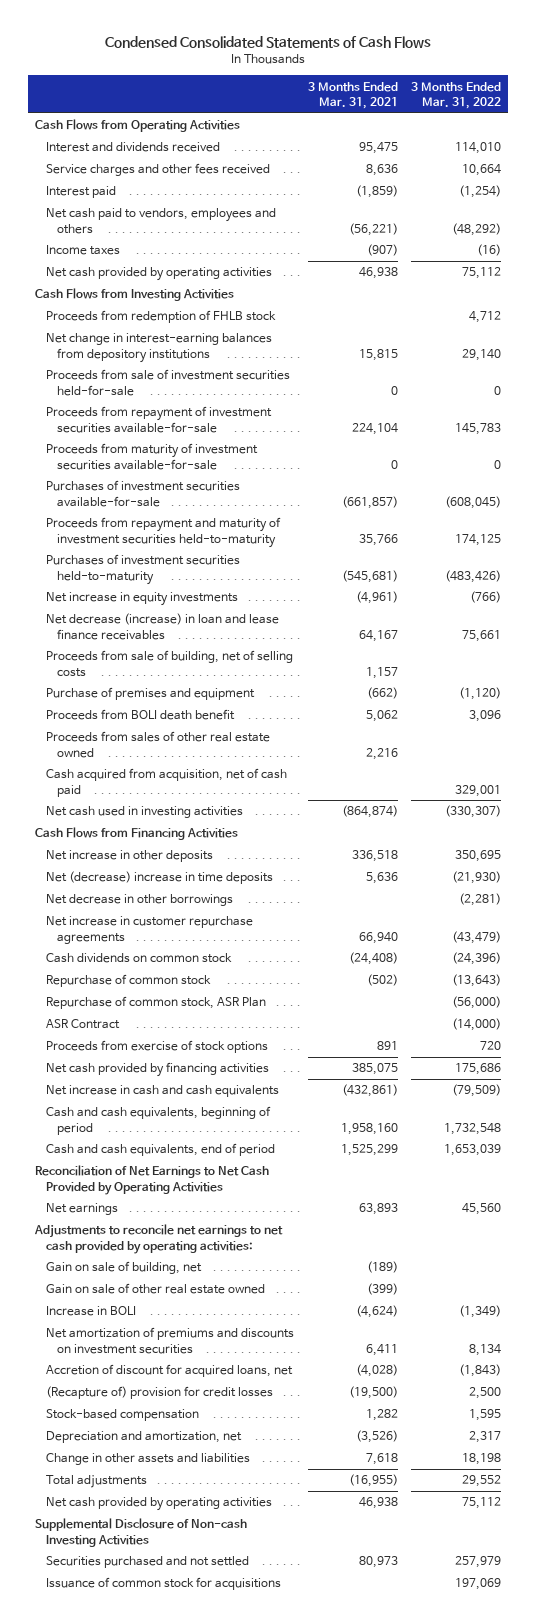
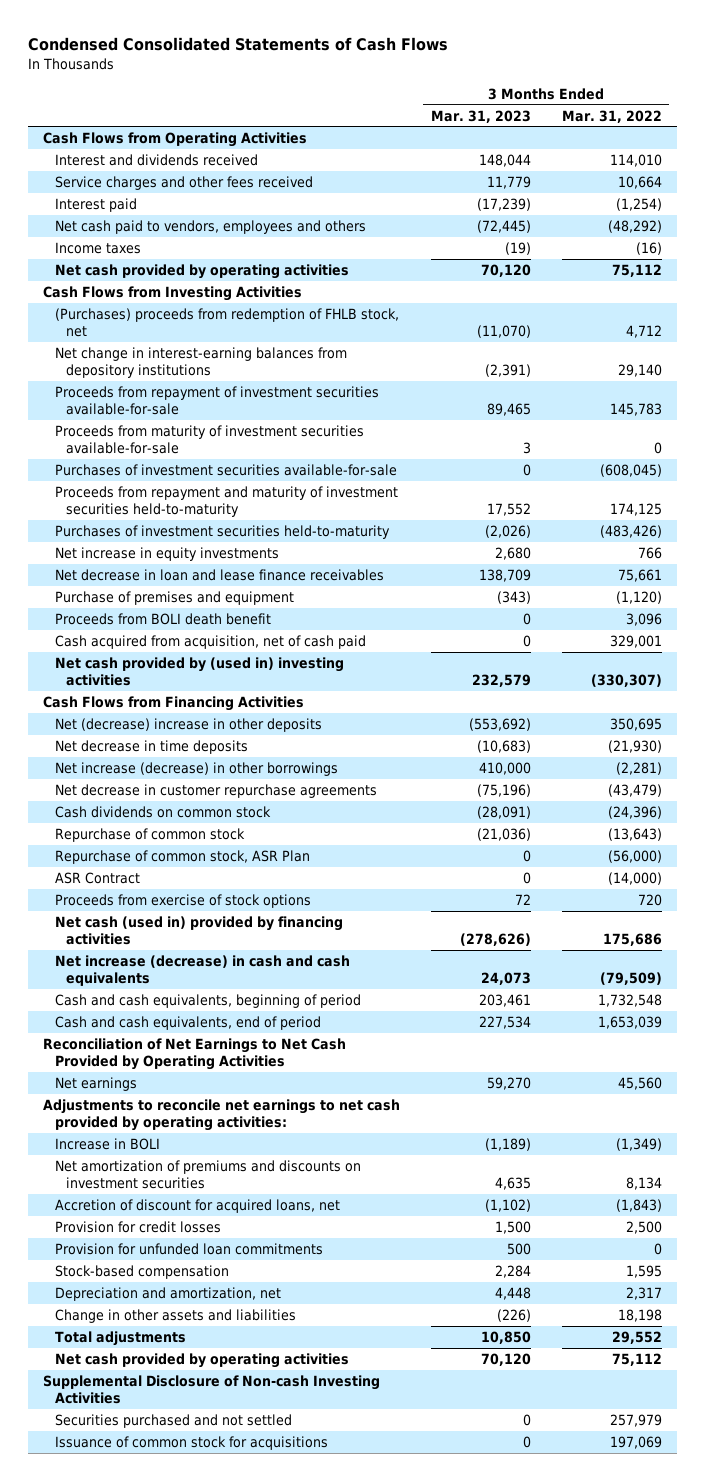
- | 3 Months Ended Mar. 31, 2021 | 3 Months Ended Mar. 31, 2022
+ | 3 Months Ended Mar. 31, 2023 | 3 Months Ended Mar. 31, 2022
- Proceeds from redemption of FHLB stock | | 4,712
+ (Purchases) proceeds from redemption of FHLB stock, net | (11,070) | 4,712
- Proceeds from sale of investment securities held-for-sale | 0 | 0
- Net increase in equity investments | (4,961) | (766)
- Net decrease (increase) in loan and lease finance receivables | 64,167 | 75,661
- Proceeds from sale of building, net of selling costs | 1,157 |
+ Net increase in equity investments | 2,680 | 766
+ Net decrease in loan and lease finance receivables | 138,709 | 75,661
- Proceeds from sales of other real estate owned | 2,216 |
- Net cash used in investing activities | (864,874) | (330,307)
+ Net cash provided by (used in) investing activities | 232,579 | (330,307)
- Net increase in other deposits | 336,518 | 350,695
- Net (decrease) increase in time deposits | 5,636 | (21,930)
- Net decrease in other borrowings | | (2,281)
- Net increase in customer repurchase agreements | 66,940 | (43,479)
+ Net (decrease) increase in other deposits | (553,692) | 350,695
+ Net decrease in time deposits | (10,683) | (21,930)
+ Net increase (decrease) in other borrowings | 410,000 | (2,281)
+ Net decrease in customer repurchase agreements | (75,196) | (43,479)
- Net cash provided by financing activities | 385,075 | 175,686
- Net increase in cash and cash equivalents | (432,861) | (79,509)
+ Net cash (used in) provided by financing activities | (278,626) | 175,686
+ Net increase (decrease) in cash and cash equivalents | 24,073 | (79,509)
- Gain on sale of building, net | (189) |
- Gain on sale of other real estate owned | (399) |
- (Recapture of) provision for credit losses | (19,500) | 2,500
+ Provision for credit losses | 1,500 | 2,500
+ Provision for unfunded loan commitments | 500 | 0

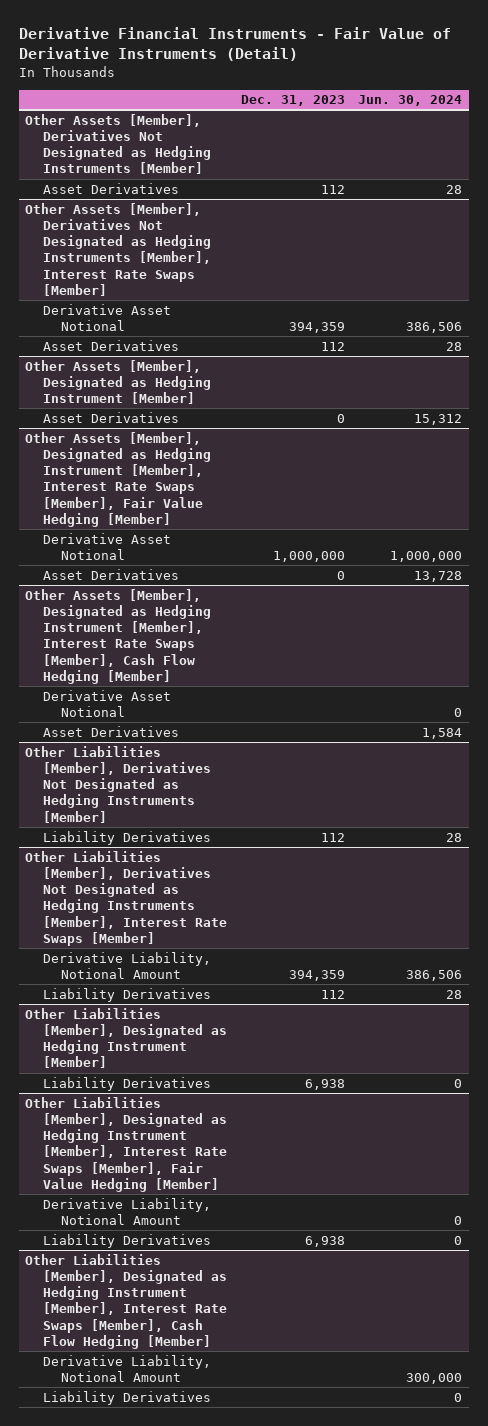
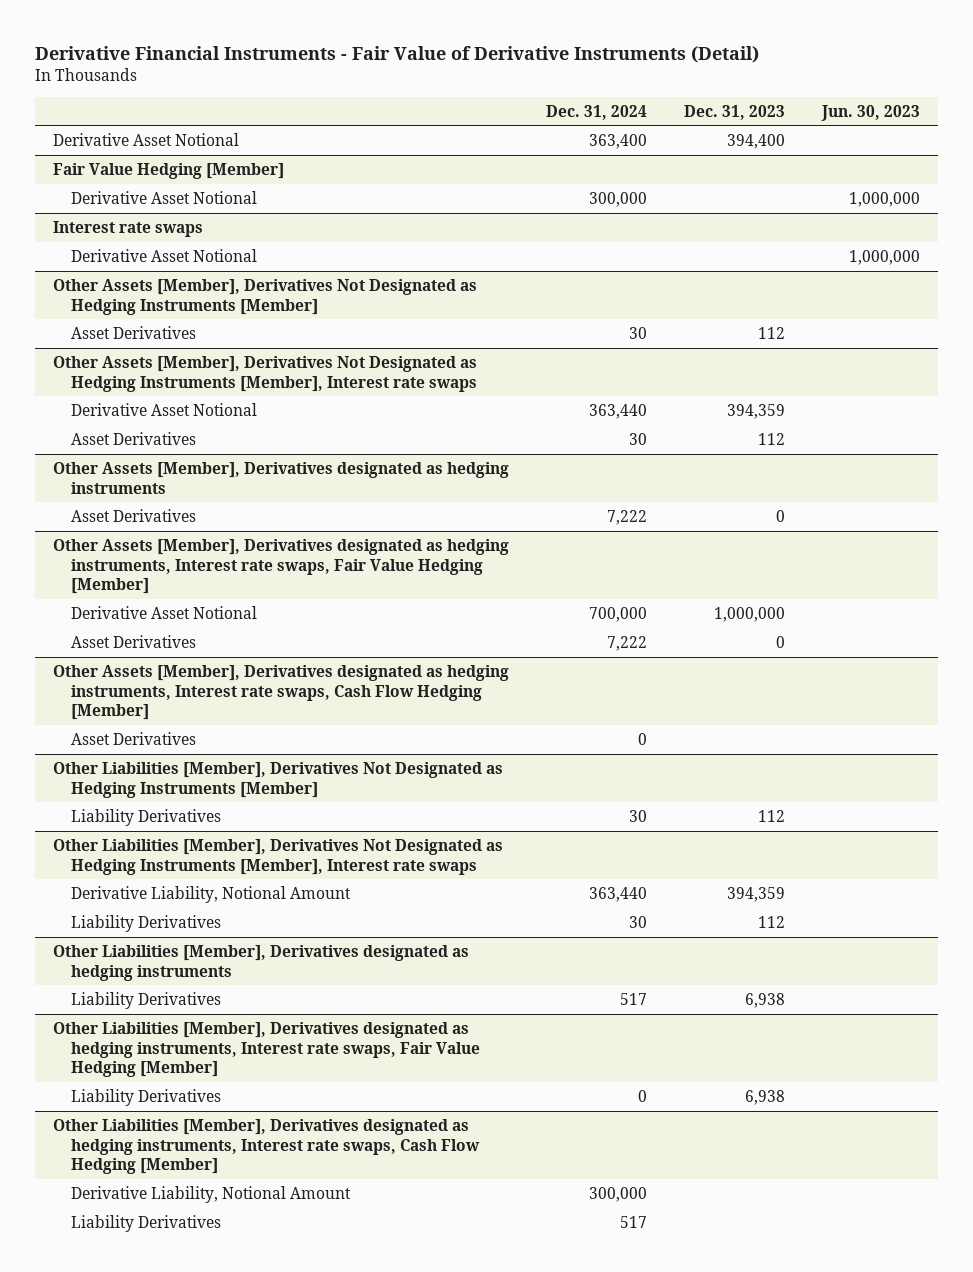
- | Dec. 31, 2023 | Jun. 30, 2024
+ | Dec. 31, 2024 | Dec. 31, 2023 | Jun. 30, 2023
+ Derivative Asset Notional | 363,400 | 394,400 |
+ Fair Value Hedging [Member]
+ Derivative Asset Notional | 300,000 | | 1,000,000
+ Interest rate swaps
+ Derivative Asset Notional | | | 1,000,000
- Other Assets [Member], Derivatives Not Designated as Hedging Instruments [Member], Interest Rate Swaps [Member]
+ Other Assets [Member], Derivatives Not Designated as Hedging Instruments [Member], Interest rate swaps
- Other Assets [Member], Designated as Hedging Instrument [Member]
+ Other Assets [Member], Derivatives designated as hedging instruments
- Other Assets [Member], Designated as Hedging Instrument [Member], Interest Rate Swaps [Member], Fair Value Hedging [Member]
+ Other Assets [Member], Derivatives designated as hedging instruments, Interest rate swaps, Fair Value Hedging [Member]
- Other Assets [Member], Designated as Hedging Instrument [Member], Interest Rate Swaps [Member], Cash Flow Hedging [Member]
- Derivative Asset Notional | | 0
+ Other Assets [Member], Derivatives designated as hedging instruments, Interest rate swaps, Cash Flow Hedging [Member]
- Other Liabilities [Member], Derivatives Not Designated as Hedging Instruments [Member], Interest Rate Swaps [Member]
+ Other Liabilities [Member], Derivatives Not Designated as Hedging Instruments [Member], Interest rate swaps
- Other Liabilities [Member], Designated as Hedging Instrument [Member]
+ Other Liabilities [Member], Derivatives designated as hedging instruments
- Other Liabilities [Member], Designated as Hedging Instrument [Member], Interest Rate Swaps [Member], Fair Value Hedging [Member]
- Derivative Liability, Notional Amount | | 0
+ Other Liabilities [Member], Derivatives designated as hedging instruments, Interest rate swaps, Fair Value Hedging [Member]
- Other Liabilities [Member], Designated as Hedging Instrument [Member], Interest Rate Swaps [Member], Cash Flow Hedging [Member]
+ Other Liabilities [Member], Derivatives designated as hedging instruments, Interest rate swaps, Cash Flow Hedging [Member]

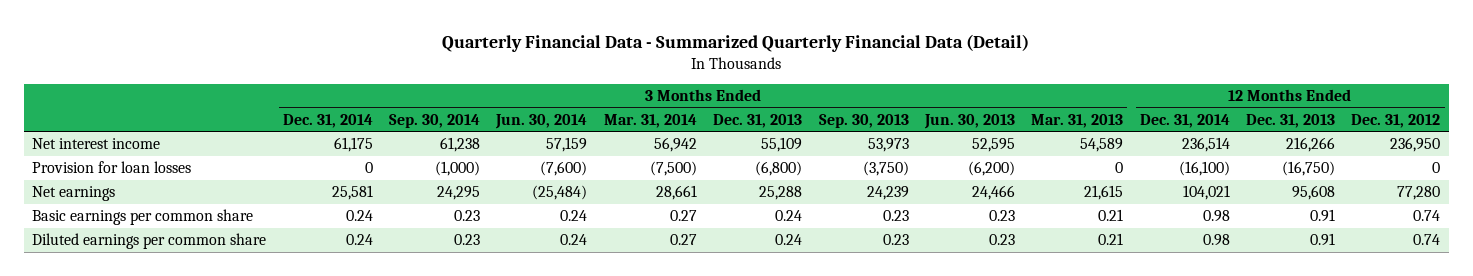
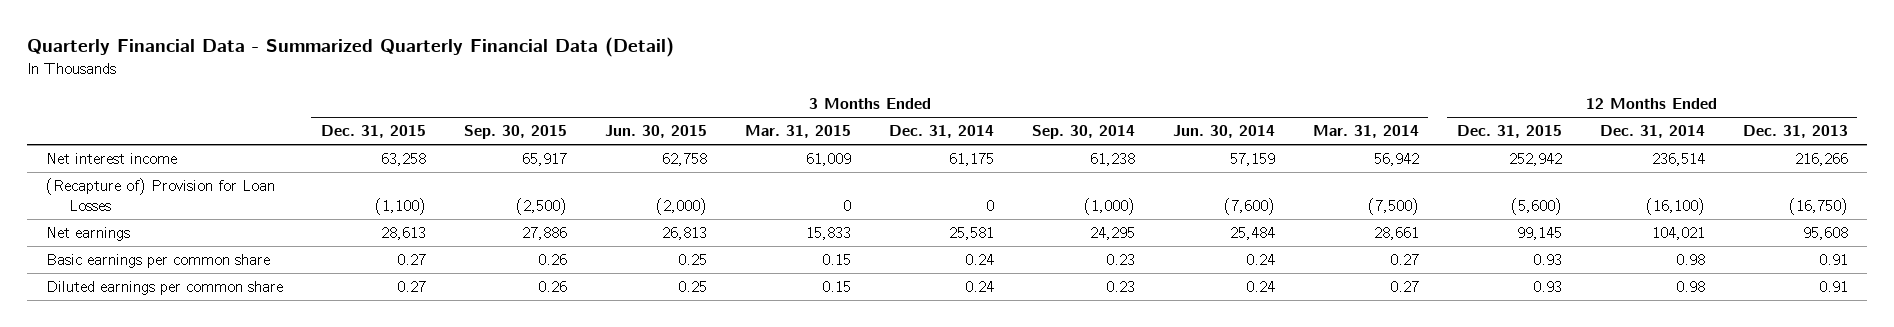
- | 3 Months Ended Dec. 31, 2014 | 3 Months Ended Sep. 30, 2014 | 3 Months Ended Jun. 30, 2014 | 3 Months Ended Mar. 31, 2014 | 3 Months Ended Dec. 31, 2013 | 3 Months Ended Sep. 30, 2013 | 3 Months Ended Jun. 30, 2013 | 3 Months Ended Mar. 31, 2013 | 12 Months Ended Dec. 31, 2014 | 12 Months Ended Dec. 31, 2013 | 12 Months Ended Dec. 31, 2012
+ | 3 Months Ended Dec. 31, 2015 | 3 Months Ended Sep. 30, 2015 | 3 Months Ended Jun. 30, 2015 | 3 Months Ended Mar. 31, 2015 | 3 Months Ended Dec. 31, 2014 | 3 Months Ended Sep. 30, 2014 | 3 Months Ended Jun. 30, 2014 | 3 Months Ended Mar. 31, 2014 | 12 Months Ended Dec. 31, 2015 | 12 Months Ended Dec. 31, 2014 | 12 Months Ended Dec. 31, 2013
- Provision for loan losses | 0 | (1,000) | (7,600) | (7,500) | (6,800) | (3,750) | (6,200) | 0 | (16,100) | (16,750) | 0
- Net earnings | 25,581 | 24,295 | (25,484) | 28,661 | 25,288 | 24,239 | 24,466 | 21,615 | 104,021 | 95,608 | 77,280
+ (Recapture of) Provision for Loan Losses | (1,100) | (2,500) | (2,000) | 0 | 0 | (1,000) | (7,600) | (7,500) | (5,600) | (16,100) | (16,750)
+ Net earnings | 28,613 | 27,886 | 26,813 | 15,833 | 25,581 | 24,295 | 25,484 | 28,661 | 99,145 | 104,021 | 95,608

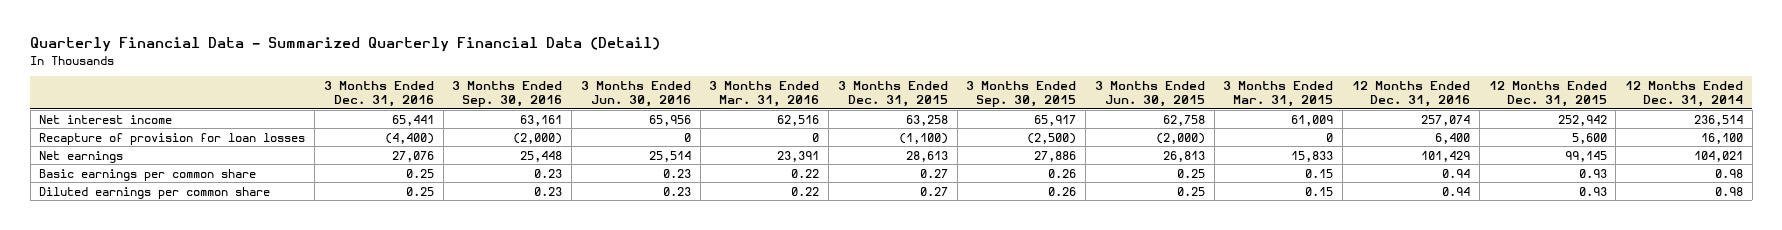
- | 3 Months Ended Dec. 31, 2015 | 3 Months Ended Sep. 30, 2015 | 3 Months Ended Jun. 30, 2015 | 3 Months Ended Mar. 31, 2015 | 3 Months Ended Dec. 31, 2014 | 3 Months Ended Sep. 30, 2014 | 3 Months Ended Jun. 30, 2014 | 3 Months Ended Mar. 31, 2014 | 12 Months Ended Dec. 31, 2015 | 12 Months Ended Dec. 31, 2014 | 12 Months Ended Dec. 31, 2013
+ | 3 Months Ended Dec. 31, 2016 | 3 Months Ended Sep. 30, 2016 | 3 Months Ended Jun. 30, 2016 | 3 Months Ended Mar. 31, 2016 | 3 Months Ended Dec. 31, 2015 | 3 Months Ended Sep. 30, 2015 | 3 Months Ended Jun. 30, 2015 | 3 Months Ended Mar. 31, 2015 | 12 Months Ended Dec. 31, 2016 | 12 Months Ended Dec. 31, 2015 | 12 Months Ended Dec. 31, 2014
- (Recapture of) Provision for Loan Losses | (1,100) | (2,500) | (2,000) | 0 | 0 | (1,000) | (7,600) | (7,500) | (5,600) | (16,100) | (16,750)
+ Recapture of provision for loan losses | (4,400) | (2,000) | 0 | 0 | (1,100) | (2,500) | (2,000) | 0 | 6,400 | 5,600 | 16,100

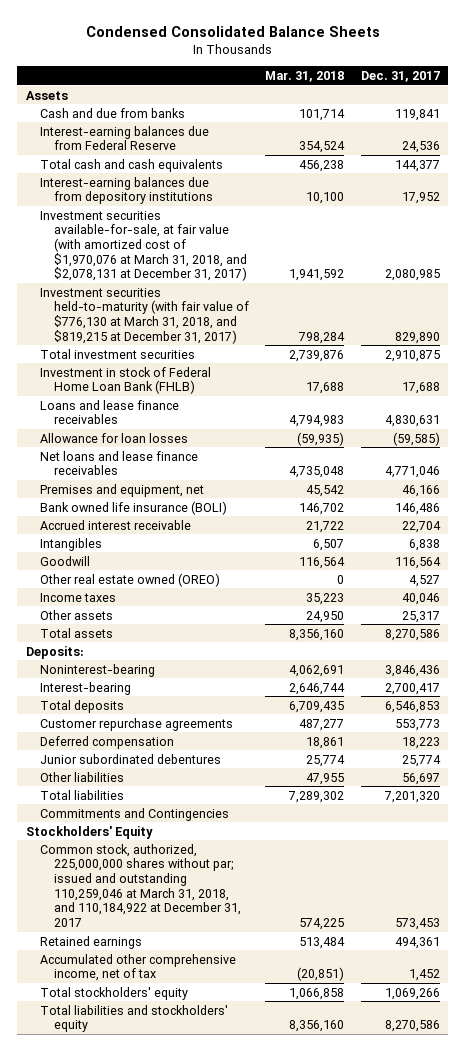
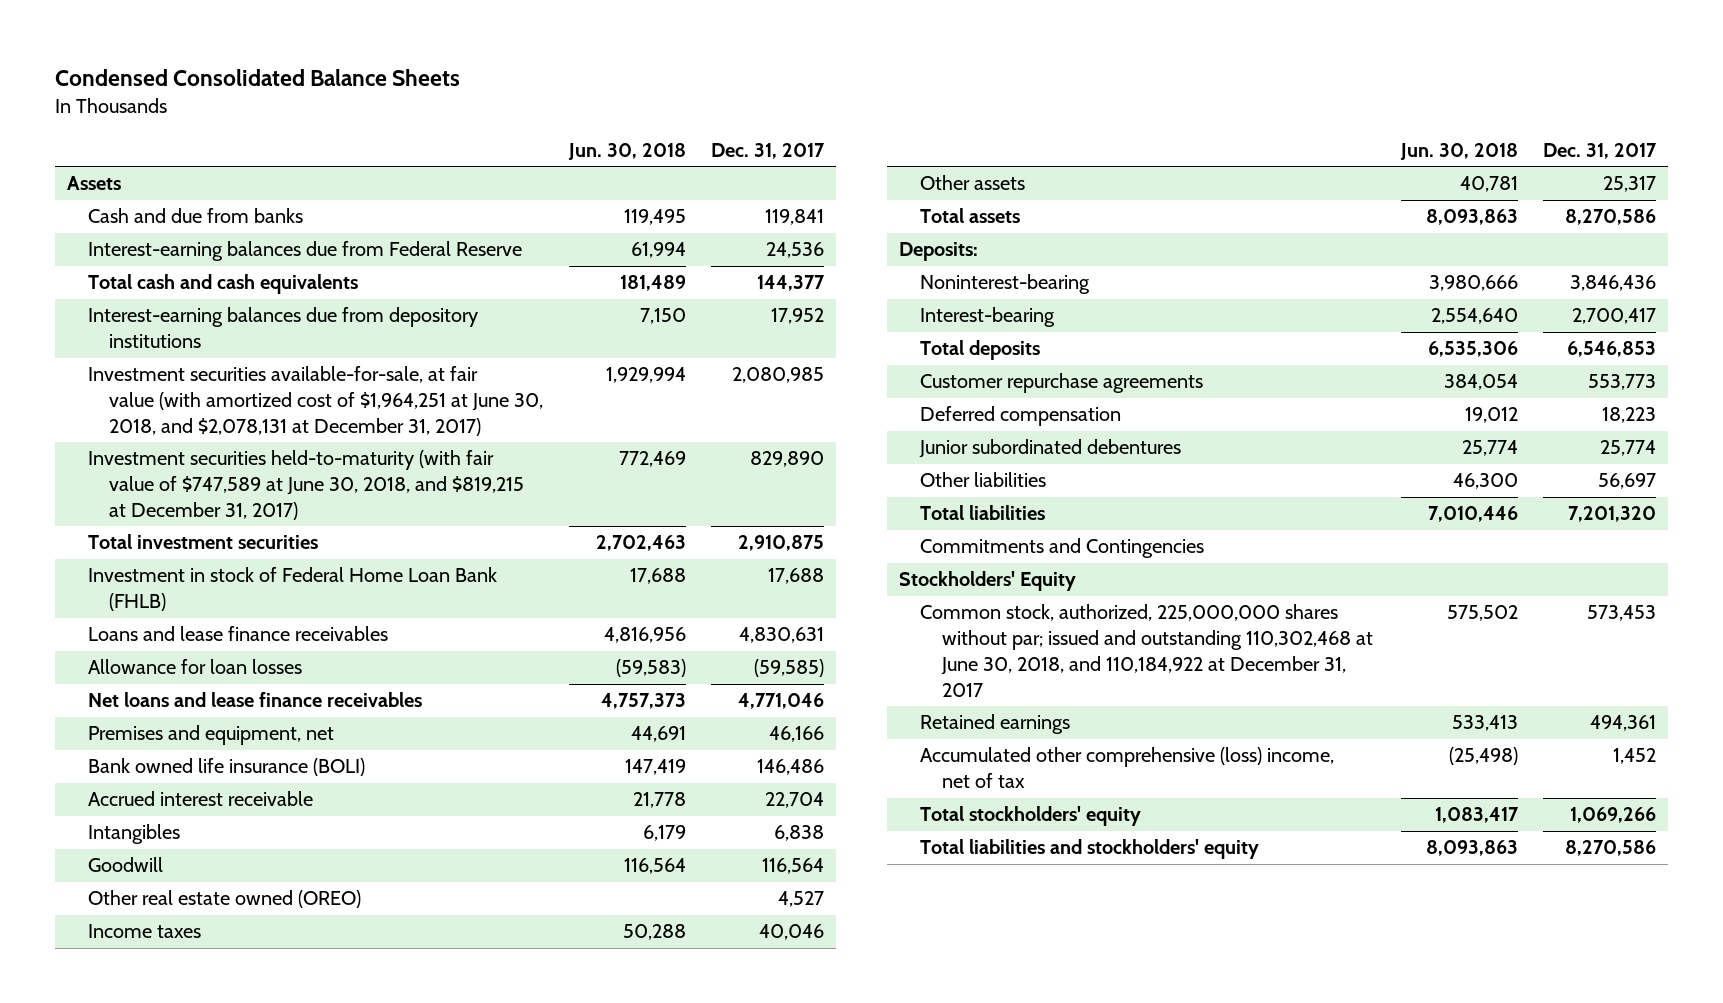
- | Mar. 31, 2018 | Dec. 31, 2017
+ | Jun. 30, 2018 | Dec. 31, 2017
- Investment securities available-for-sale, at fair value (with amortized cost of $1,970,076 at March 31, 2018, and $2,078,131 at December 31, 2017) | 1,941,592 | 2,080,985
- Investment securities held-to-maturity (with fair value of $776,130 at March 31, 2018, and $819,215 at December 31, 2017) | 798,284 | 829,890
+ Investment securities available-for-sale, at fair value (with amortized cost of $1,964,251 at June 30, 2018, and $2,078,131 at December 31, 2017) | 1,929,994 | 2,080,985
+ Investment securities held-to-maturity (with fair value of $747,589 at June 30, 2018, and $819,215 at December 31, 2017) | 772,469 | 829,890
- Common stock, authorized, 225,000,000 shares without par; issued and outstanding 110,259,046 at March 31, 2018, and 110,184,922 at December 31, 2017 | 574,225 | 573,453
+ Common stock, authorized, 225,000,000 shares without par; issued and outstanding 110,302,468 at June 30, 2018, and 110,184,922 at December 31, 2017 | 575,502 | 573,453
- Accumulated other comprehensive income, net of tax | (20,851) | 1,452
+ Accumulated other comprehensive (loss) income, net of tax | (25,498) | 1,452

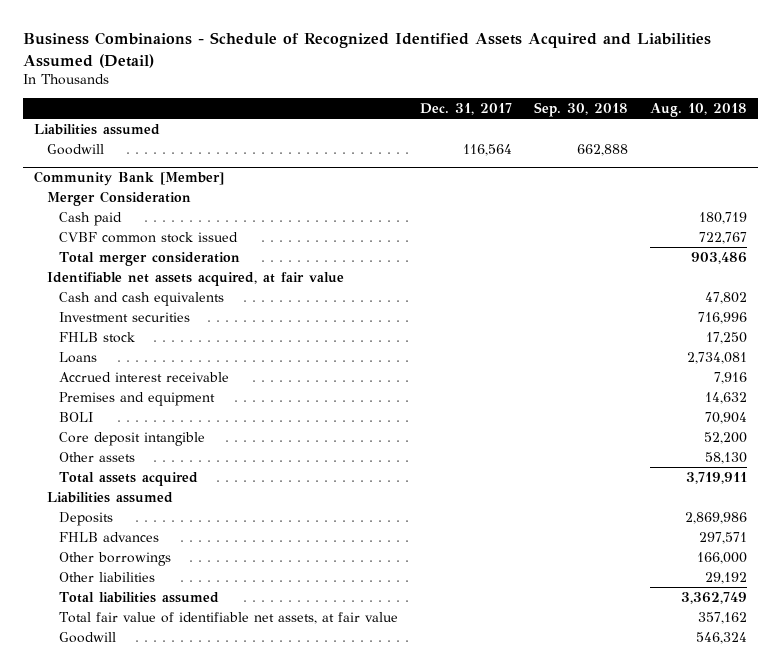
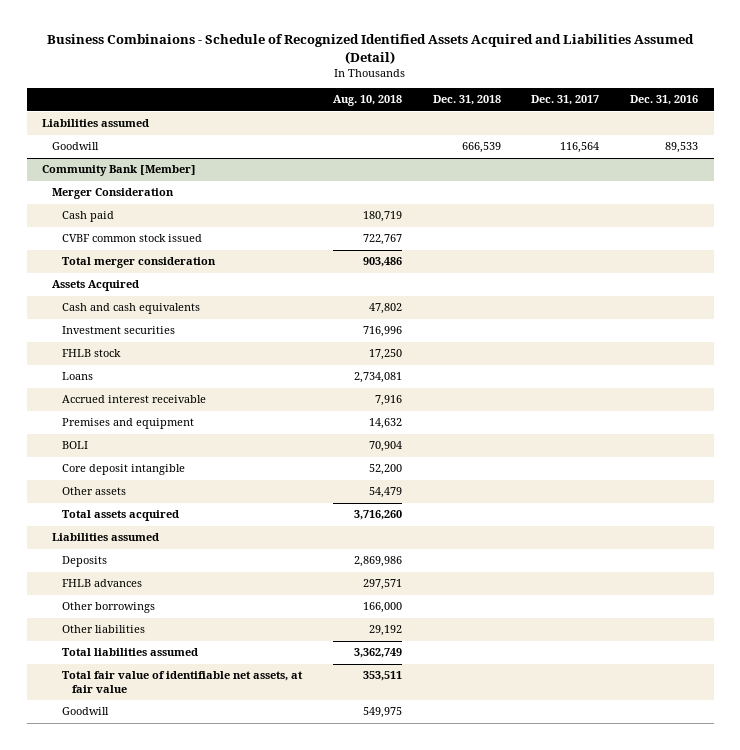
- | Dec. 31, 2017 | Sep. 30, 2018 | Aug. 10, 2018
+ | Aug. 10, 2018 | Dec. 31, 2018 | Dec. 31, 2017 | Dec. 31, 2016
@ Community Bank [Member]
- Identifiable net assets acquired, at fair value
+ Assets Acquired
- Other assets | | | 58,130
- Total assets acquired | | | 3,719,911
+ Other assets | 54,479 | | |
+ Total assets acquired | 3,716,260 | | |
- Total fair value of identifiable net assets, at fair value | | | 357,162
- Goodwill | | | 546,324
+ Total fair value of identifiable net assets, at fair value | 353,511 | | |
+ Goodwill | 549,975 | | |

